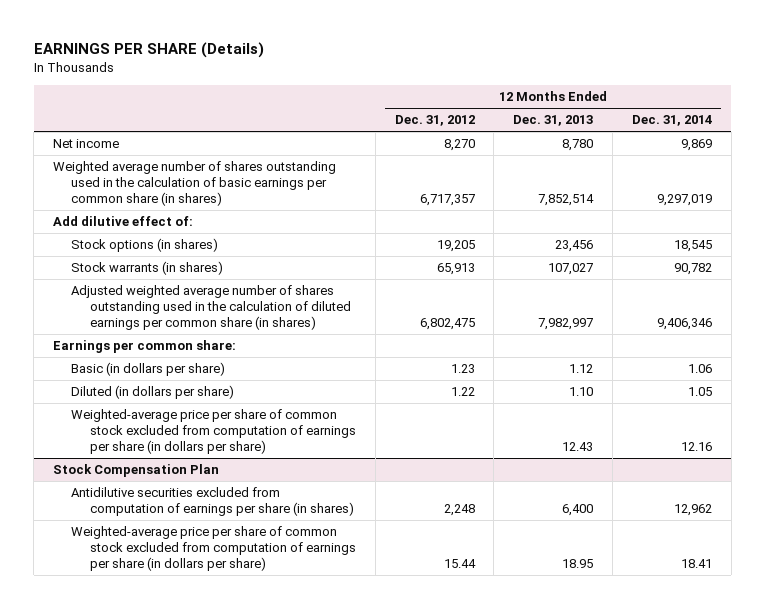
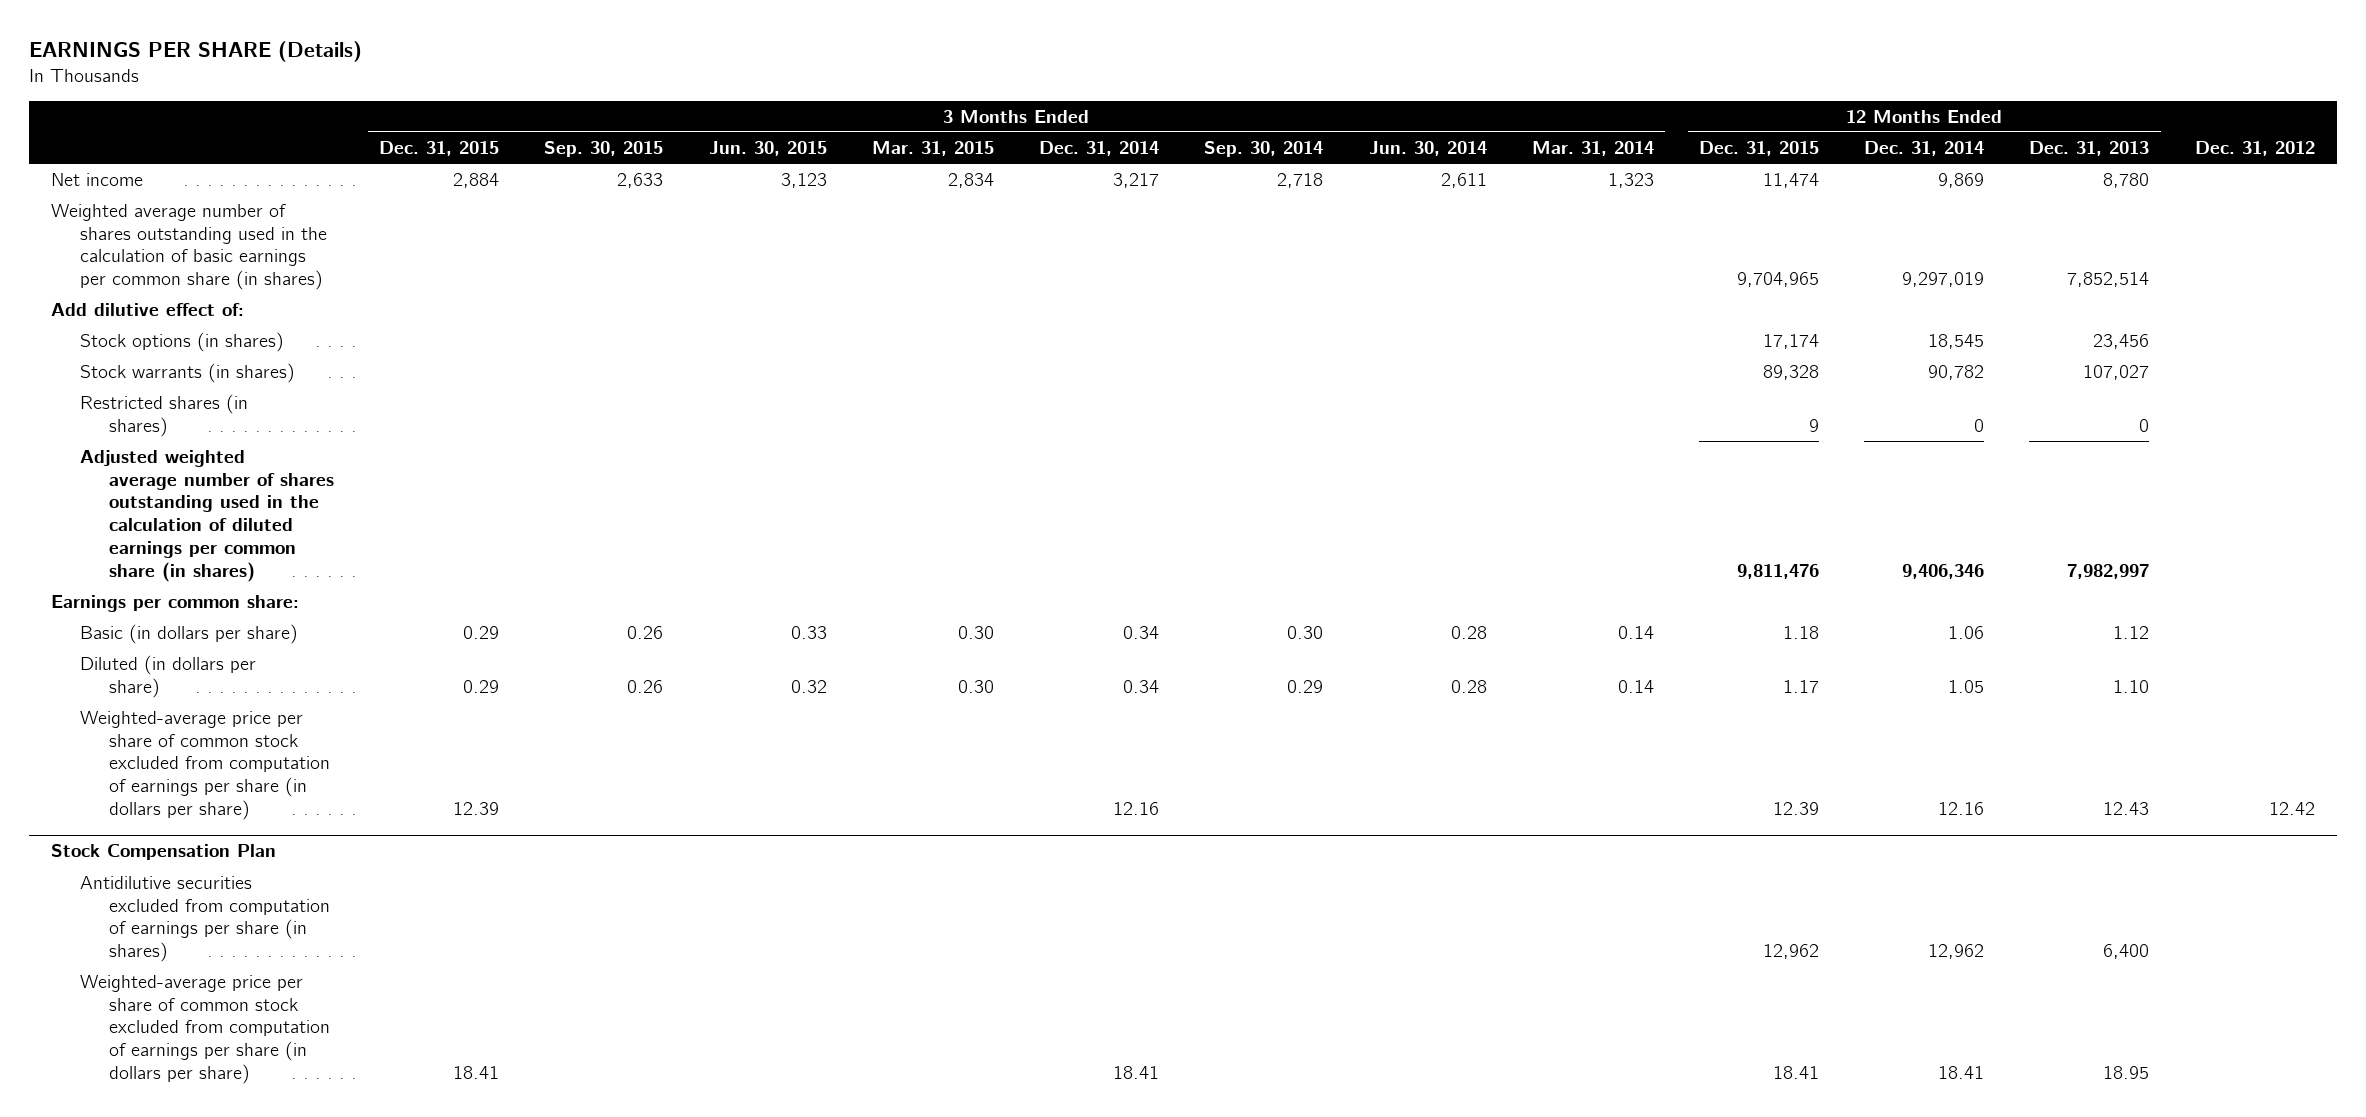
- | 12 Months Ended Dec. 31, 2012 | 12 Months Ended Dec. 31, 2013 | 12 Months Ended Dec. 31, 2014
+ | 3 Months Ended Dec. 31, 2015 | 3 Months Ended Sep. 30, 2015 | 3 Months Ended Jun. 30, 2015 | 3 Months Ended Mar. 31, 2015 | 3 Months Ended Dec. 31, 2014 | 3 Months Ended Sep. 30, 2014 | 3 Months Ended Jun. 30, 2014 | 3 Months Ended Mar. 31, 2014 | 12 Months Ended Dec. 31, 2015 | 12 Months Ended Dec. 31, 2014 | 12 Months Ended Dec. 31, 2013 | Dec. 31, 2012
+ Restricted shares (in shares) | | | | | | | | | 9 | 0 | 0 |

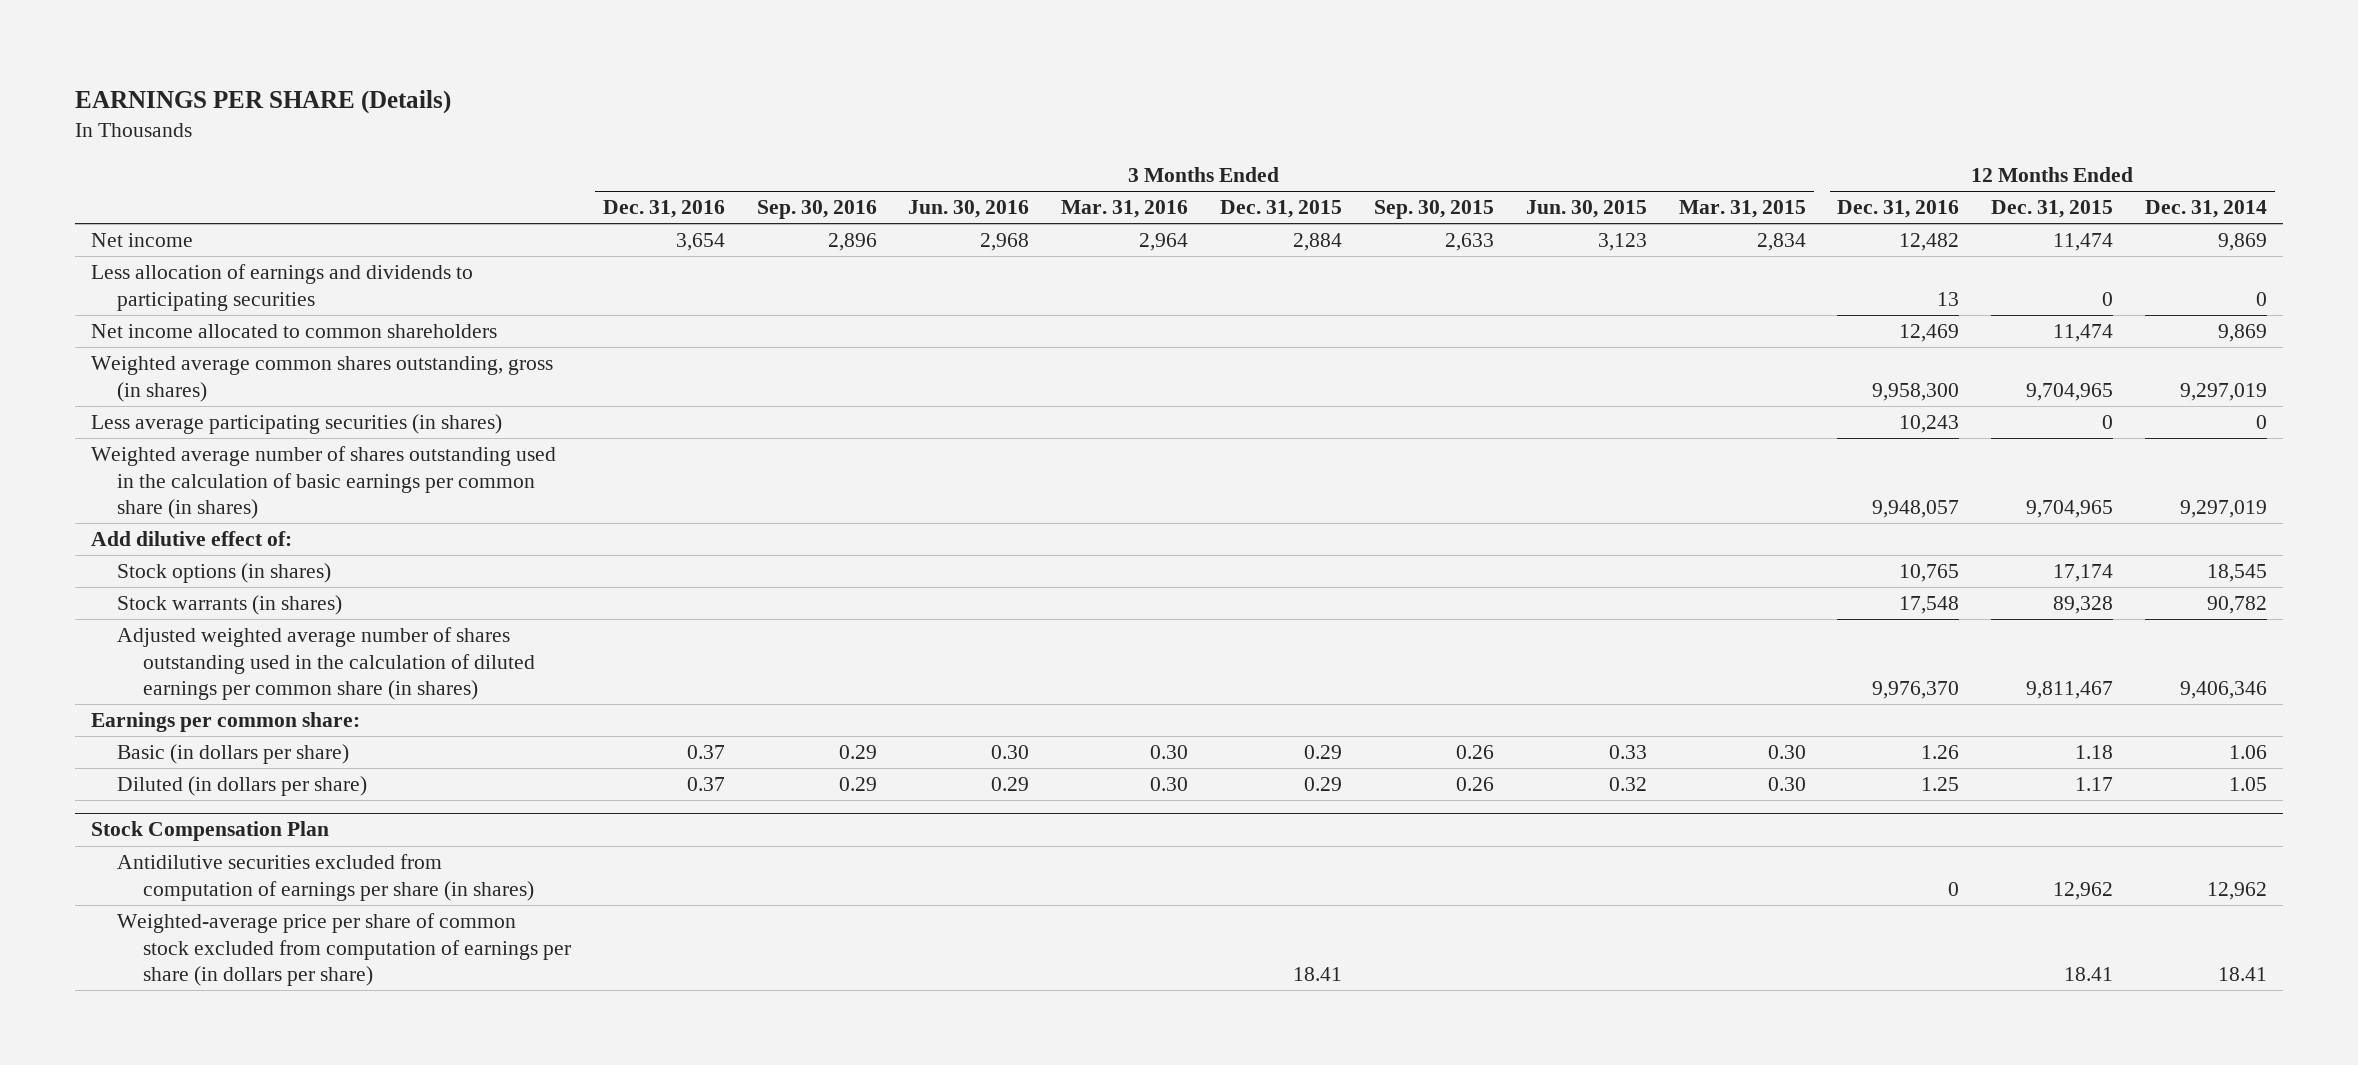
- | 3 Months Ended Dec. 31, 2015 | 3 Months Ended Sep. 30, 2015 | 3 Months Ended Jun. 30, 2015 | 3 Months Ended Mar. 31, 2015 | 3 Months Ended Dec. 31, 2014 | 3 Months Ended Sep. 30, 2014 | 3 Months Ended Jun. 30, 2014 | 3 Months Ended Mar. 31, 2014 | 12 Months Ended Dec. 31, 2015 | 12 Months Ended Dec. 31, 2014 | 12 Months Ended Dec. 31, 2013 | Dec. 31, 2012
+ | 3 Months Ended Dec. 31, 2016 | 3 Months Ended Sep. 30, 2016 | 3 Months Ended Jun. 30, 2016 | 3 Months Ended Mar. 31, 2016 | 3 Months Ended Dec. 31, 2015 | 3 Months Ended Sep. 30, 2015 | 3 Months Ended Jun. 30, 2015 | 3 Months Ended Mar. 31, 2015 | 12 Months Ended Dec. 31, 2016 | 12 Months Ended Dec. 31, 2015 | 12 Months Ended Dec. 31, 2014
+ Less allocation of earnings and dividends to participating securities | | | | | | | | | 13 | 0 | 0
+ Net income allocated to common shareholders | | | | | | | | | 12,469 | 11,474 | 9,869
+ Weighted average common shares outstanding, gross (in shares) | | | | | | | | | 9,958,300 | 9,704,965 | 9,297,019
+ Less average participating securities (in shares) | | | | | | | | | 10,243 | 0 | 0
- Restricted shares (in shares) | | | | | | | | | 9 | 0 | 0 |
- Adjusted weighted average number of shares outstanding used in the calculation of diluted earnings per common share (in shares) | | | | | | | | | 9,811,476 | 9,406,346 | 7,982,997 |
+ Adjusted weighted average number of shares outstanding used in the calculation of diluted earnings per common share (in shares) | | | | | | | | | 9,976,370 | 9,811,467 | 9,406,346
- Weighted-average price per share of common stock excluded from computation of earnings per share (in dollars per share) | 12.39 | | | | 12.16 | | | | 12.39 | 12.16 | 12.43 | 12.42

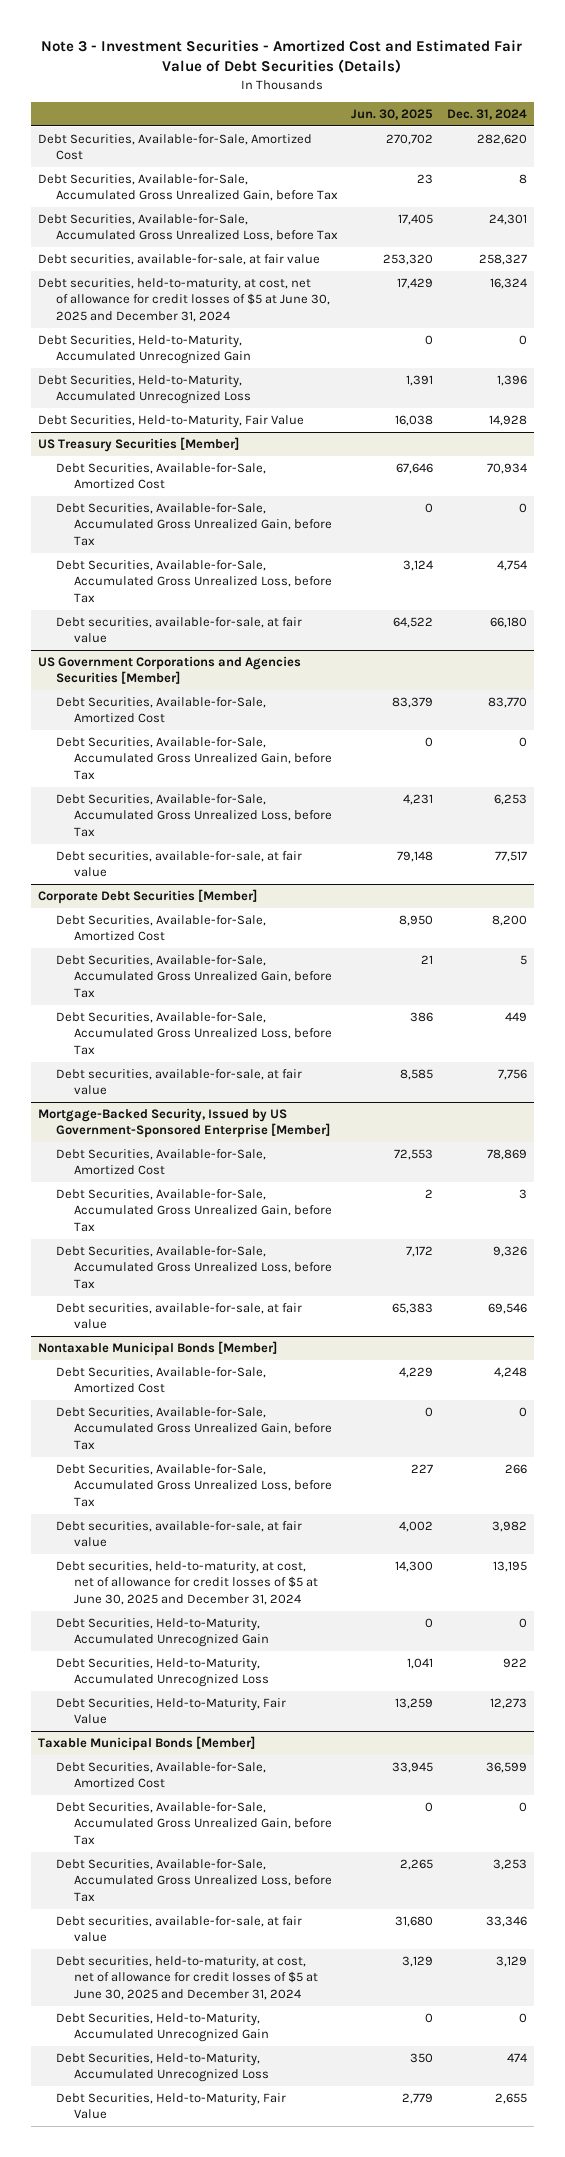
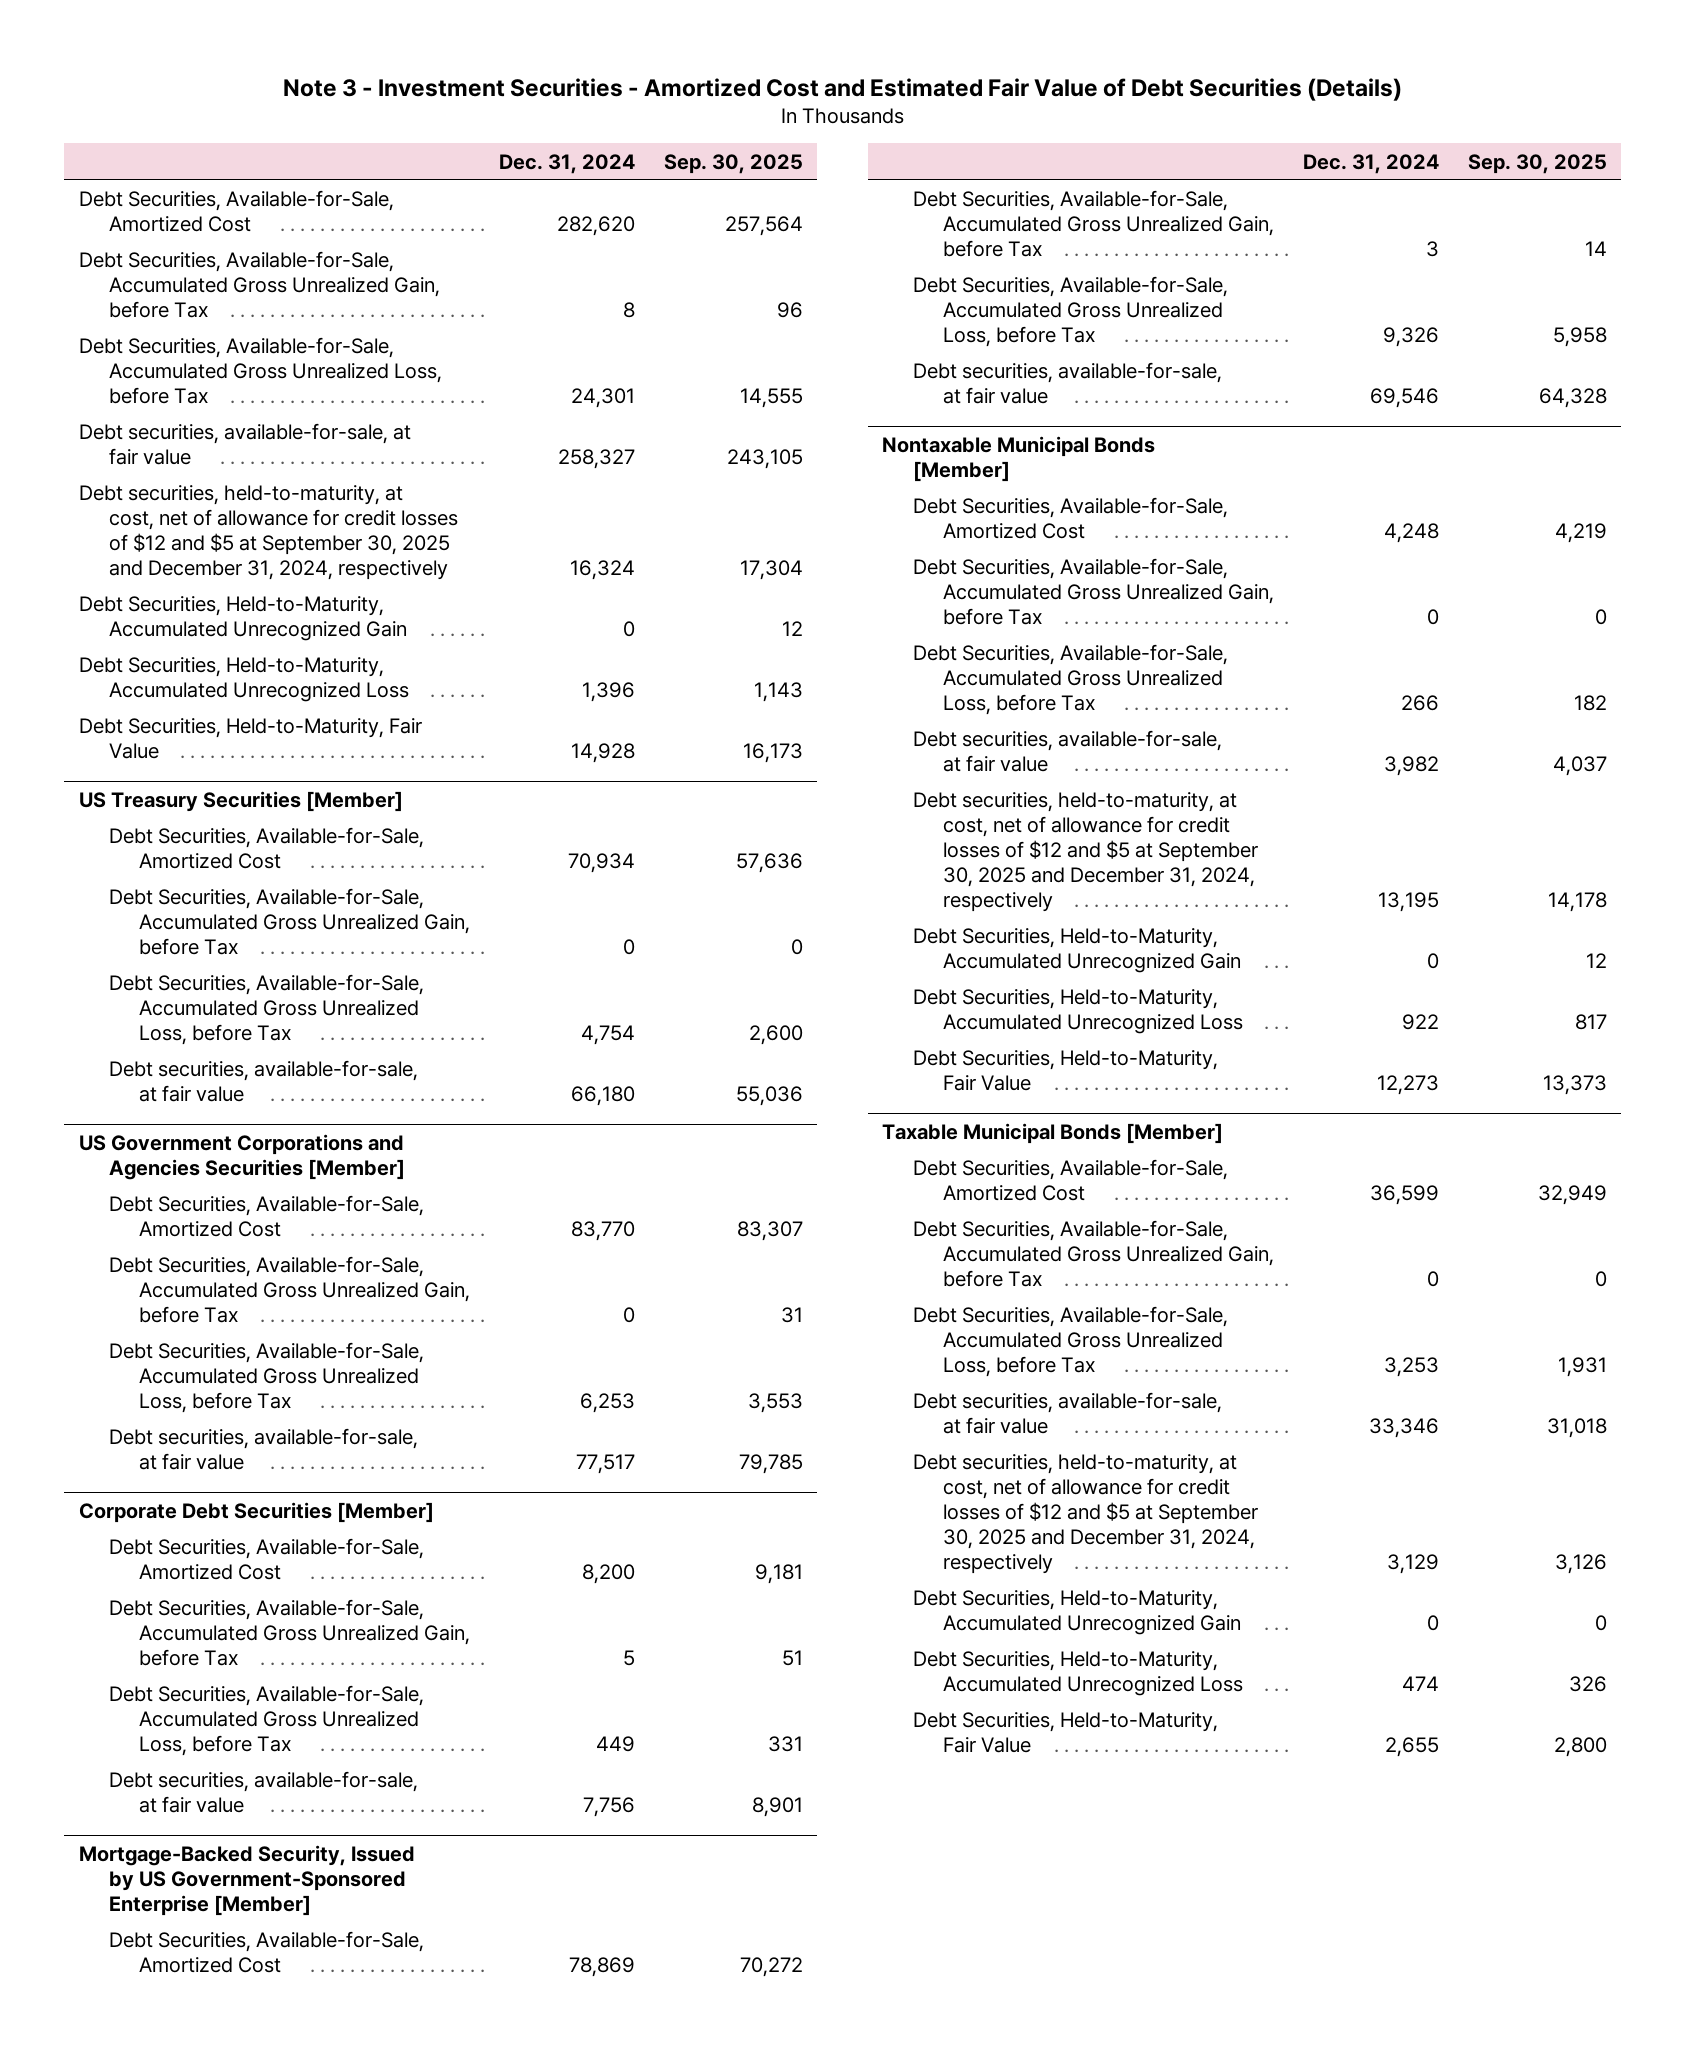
- | Jun. 30, 2025 | Dec. 31, 2024
+ | Dec. 31, 2024 | Sep. 30, 2025
- Debt securities, held-to-maturity, at cost, net of allowance for credit losses of $5 at June 30, 2025 and December 31, 2024 | 17,429 | 16,324
+ Debt securities, held-to-maturity, at cost, net of allowance for credit losses of $12 and $5 at September 30, 2025 and December 31, 2024, respectively | 16,324 | 17,304
@ Nontaxable Municipal Bonds [Member]
- Debt securities, held-to-maturity, at cost, net of allowance for credit losses of $5 at June 30, 2025 and December 31, 2024 | 14,300 | 13,195
+ Debt securities, held-to-maturity, at cost, net of allowance for credit losses of $12 and $5 at September 30, 2025 and December 31, 2024, respectively | 13,195 | 14,178
@ Taxable Municipal Bonds [Member]
- Debt securities, held-to-maturity, at cost, net of allowance for credit losses of $5 at June 30, 2025 and December 31, 2024 | 3,129 | 3,129
+ Debt securities, held-to-maturity, at cost, net of allowance for credit losses of $12 and $5 at September 30, 2025 and December 31, 2024, respectively | 3,129 | 3,126

